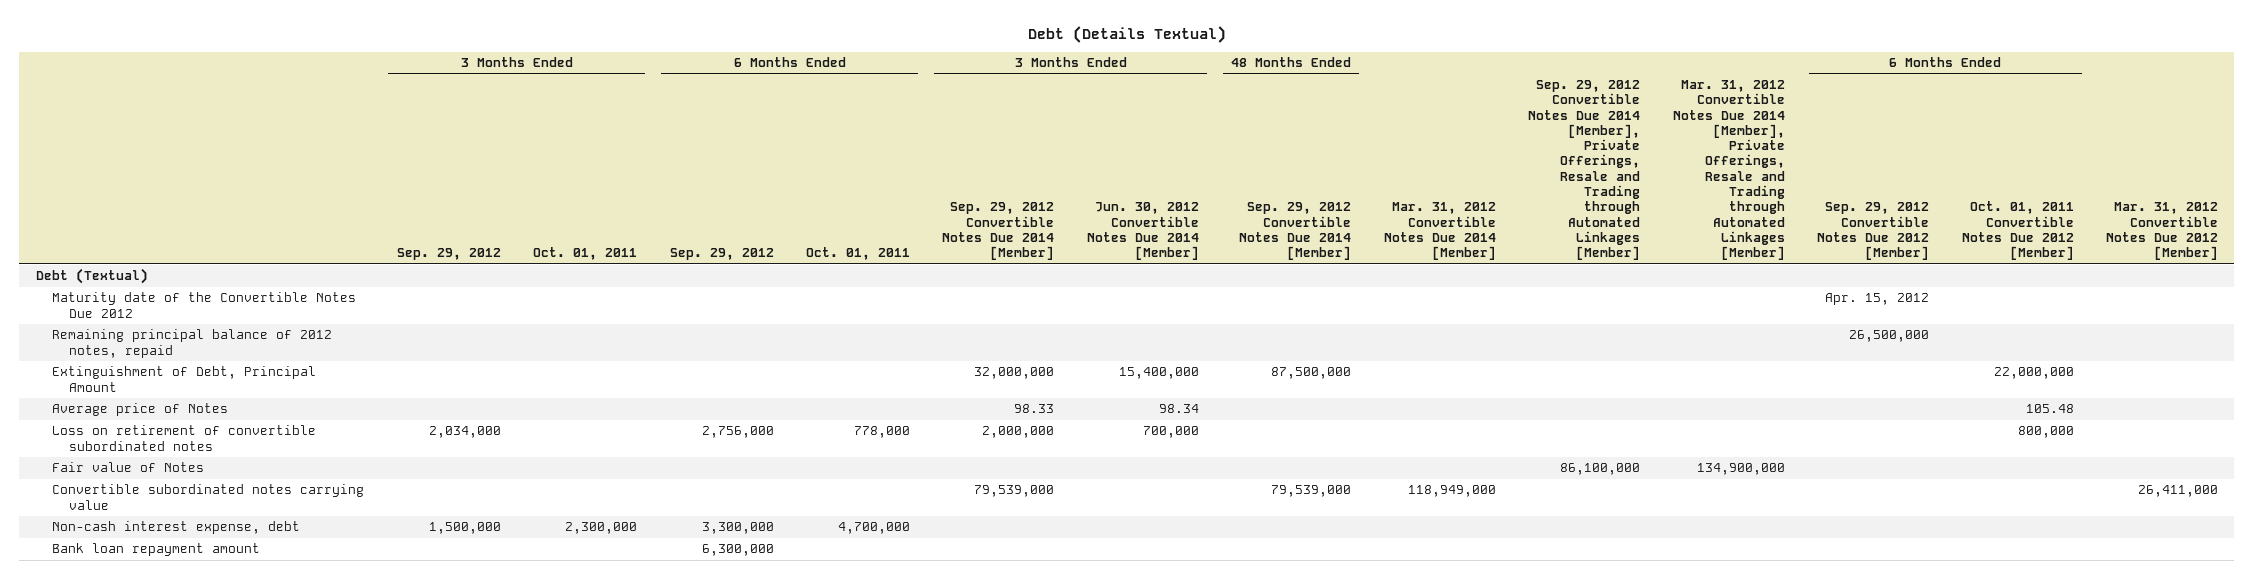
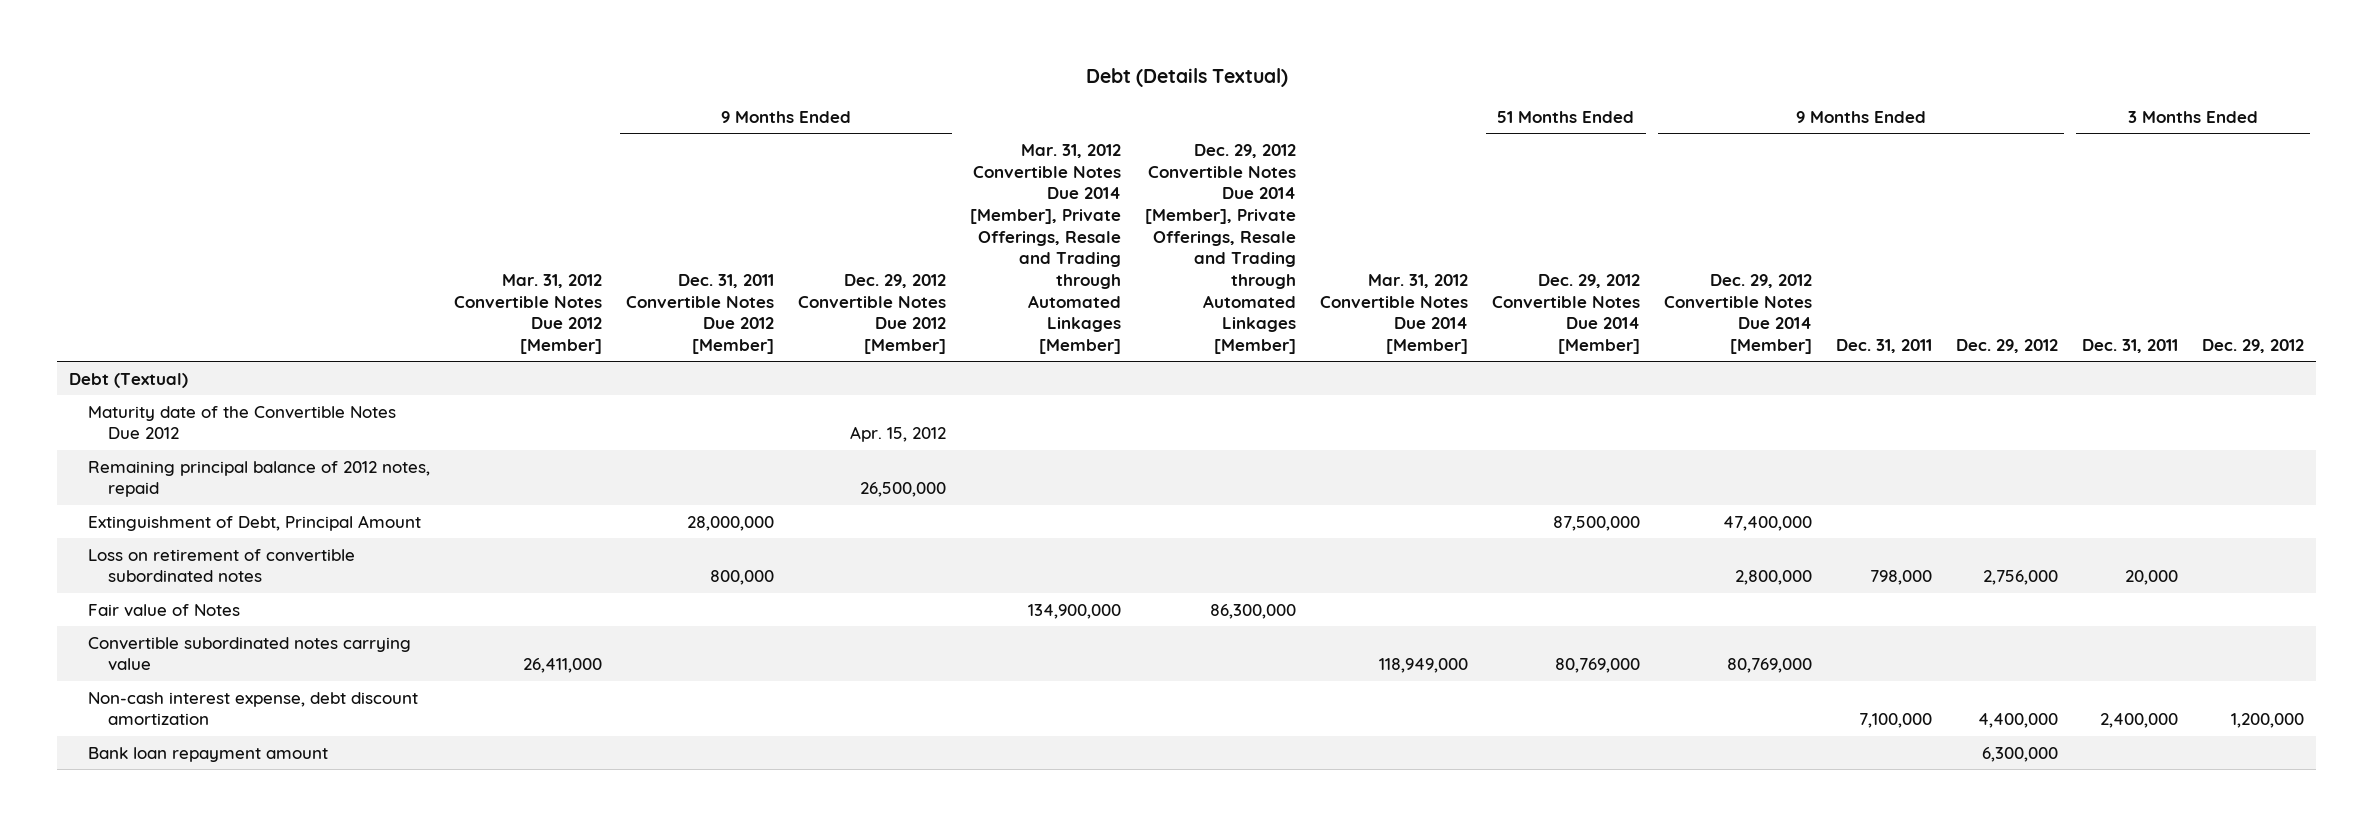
- | 3 Months Ended Sep. 29, 2012 | 3 Months Ended Oct. 01, 2011 | 6 Months Ended Sep. 29, 2012 | 6 Months Ended Oct. 01, 2011 | 3 Months Ended Sep. 29, 2012 Convertible Notes Due 2014 [Member] | 3 Months Ended Jun. 30, 2012 Convertible Notes Due 2014 [Member] | 48 Months Ended Sep. 29, 2012 Convertible Notes Due 2014 [Member] | Mar. 31, 2012 Convertible Notes Due 2014 [Member] | Sep. 29, 2012 Convertible Notes Due 2014 [Member], Private Offerings, Resale and Trading through Automated Linkages [Member] | Mar. 31, 2012 Convertible Notes Due 2014 [Member], Private Offerings, Resale and Trading through Automated Linkages [Member] | 6 Months Ended Sep. 29, 2012 Convertible Notes Due 2012 [Member] | 6 Months Ended Oct. 01, 2011 Convertible Notes Due 2012 [Member] | Mar. 31, 2012 Convertible Notes Due 2012 [Member]
+ | Mar. 31, 2012 Convertible Notes Due 2012 [Member] | 9 Months Ended Dec. 31, 2011 Convertible Notes Due 2012 [Member] | 9 Months Ended Dec. 29, 2012 Convertible Notes Due 2012 [Member] | Mar. 31, 2012 Convertible Notes Due 2014 [Member], Private Offerings, Resale and Trading through Automated Linkages [Member] | Dec. 29, 2012 Convertible Notes Due 2014 [Member], Private Offerings, Resale and Trading through Automated Linkages [Member] | Mar. 31, 2012 Convertible Notes Due 2014 [Member] | 51 Months Ended Dec. 29, 2012 Convertible Notes Due 2014 [Member] | 9 Months Ended Dec. 29, 2012 Convertible Notes Due 2014 [Member] | 9 Months Ended Dec. 31, 2011 | 9 Months Ended Dec. 29, 2012 | 3 Months Ended Dec. 31, 2011 | 3 Months Ended Dec. 29, 2012
- Average price of Notes | | | | | 98.33 | 98.34 | | | | | | 105.48 |
- Non-cash interest expense, debt | 1,500,000 | 2,300,000 | 3,300,000 | 4,700,000 | | | | | | | | |
+ Non-cash interest expense, debt discount amortization | | | | | | | | | 7,100,000 | 4,400,000 | 2,400,000 | 1,200,000

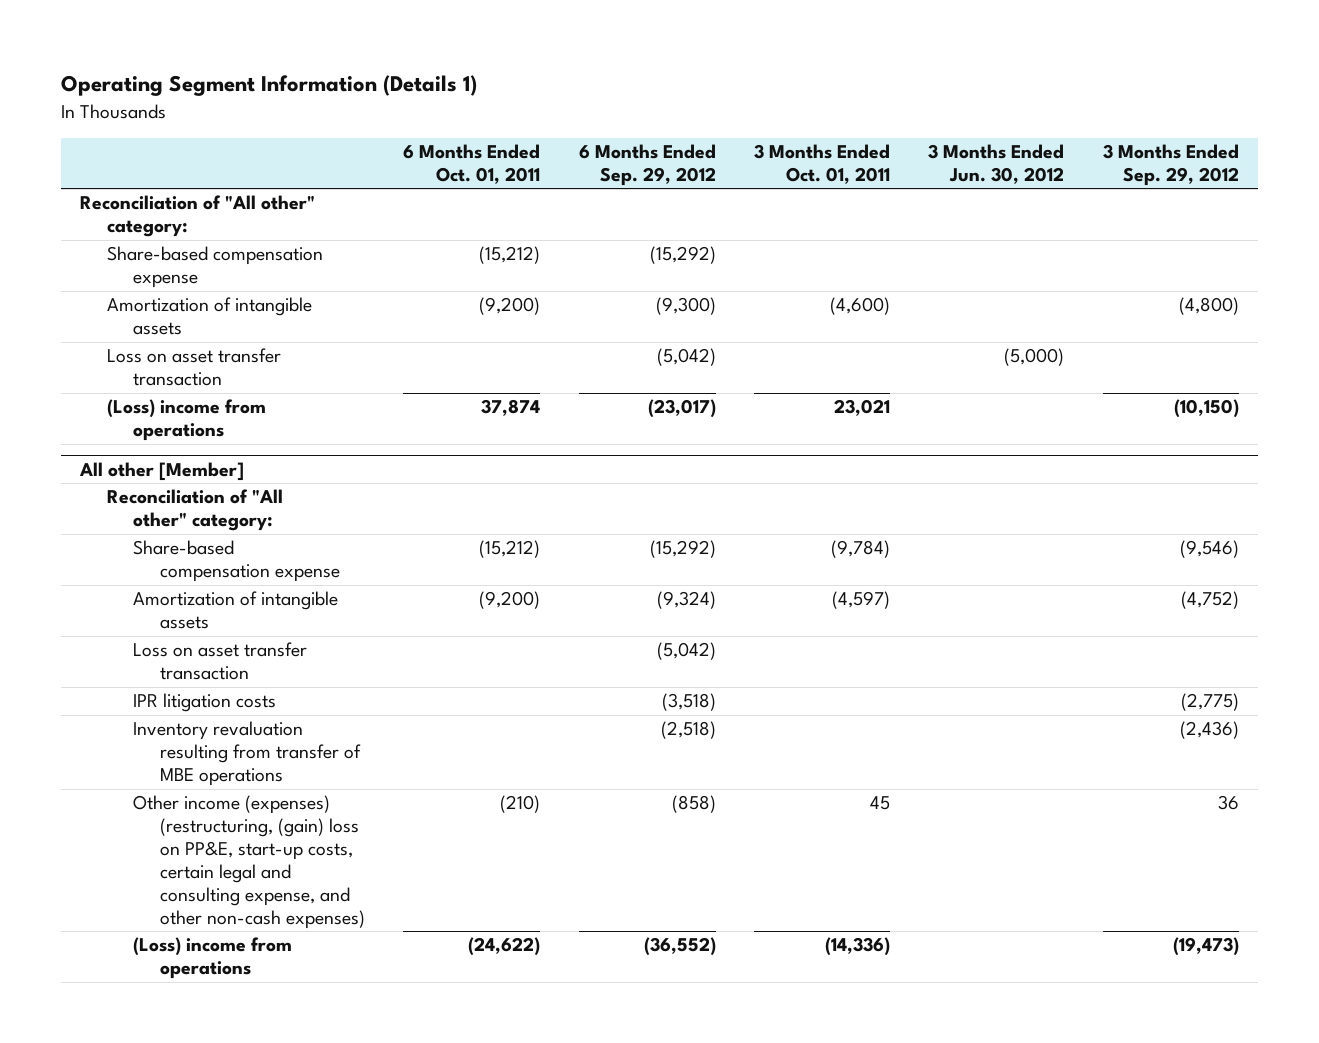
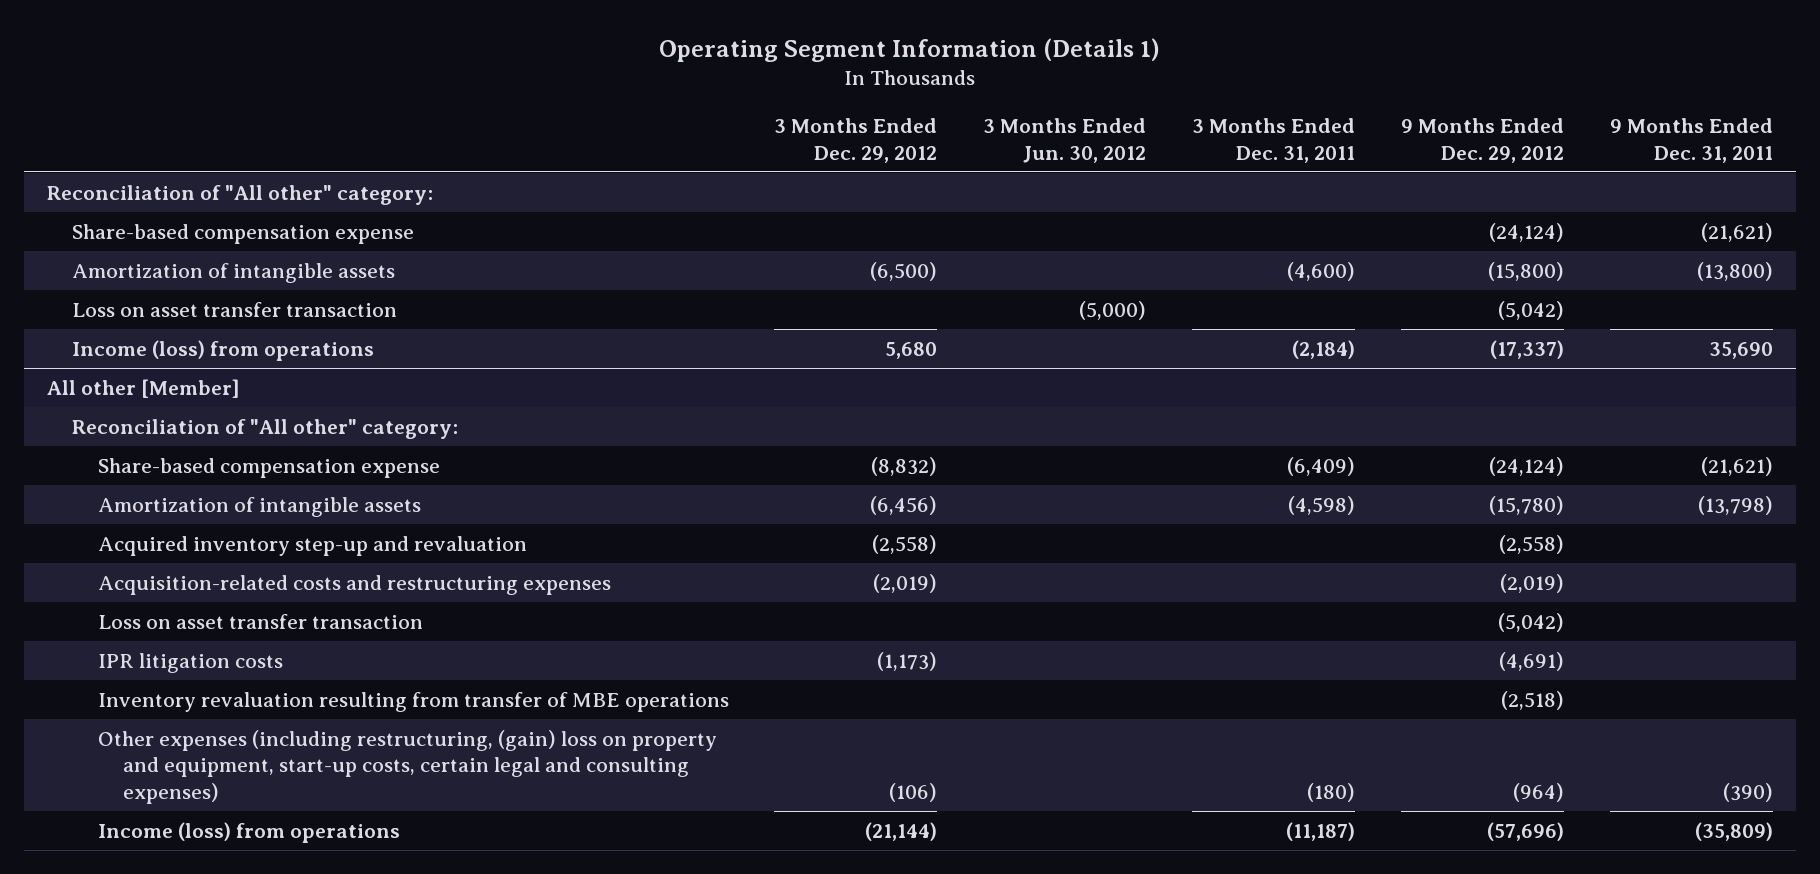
- | 6 Months Ended Oct. 01, 2011 | 6 Months Ended Sep. 29, 2012 | 3 Months Ended Oct. 01, 2011 | 3 Months Ended Jun. 30, 2012 | 3 Months Ended Sep. 29, 2012
+ | 3 Months Ended Dec. 29, 2012 | 3 Months Ended Jun. 30, 2012 | 3 Months Ended Dec. 31, 2011 | 9 Months Ended Dec. 29, 2012 | 9 Months Ended Dec. 31, 2011
- (Loss) income from operations | 37,874 | (23,017) | 23,021 | | (10,150)
+ Income (loss) from operations | 5,680 | | (2,184) | (17,337) | 35,690
@ All other [Member]
+ Acquired inventory step-up and revaluation | (2,558) | | | (2,558) |
+ Acquisition-related costs and restructuring expenses | (2,019) | | | (2,019) |
- Other income (expenses) (restructuring, (gain) loss on PP&E, start-up costs, certain legal and consulting expense, and other non-cash expenses) | (210) | (858) | 45 | | 36
- (Loss) income from operations | (24,622) | (36,552) | (14,336) | | (19,473)
+ Other expenses (including restructuring, (gain) loss on property and equipment, start-up costs, certain legal and consulting expenses) | (106) | | (180) | (964) | (390)
+ Income (loss) from operations | (21,144) | | (11,187) | (57,696) | (35,809)

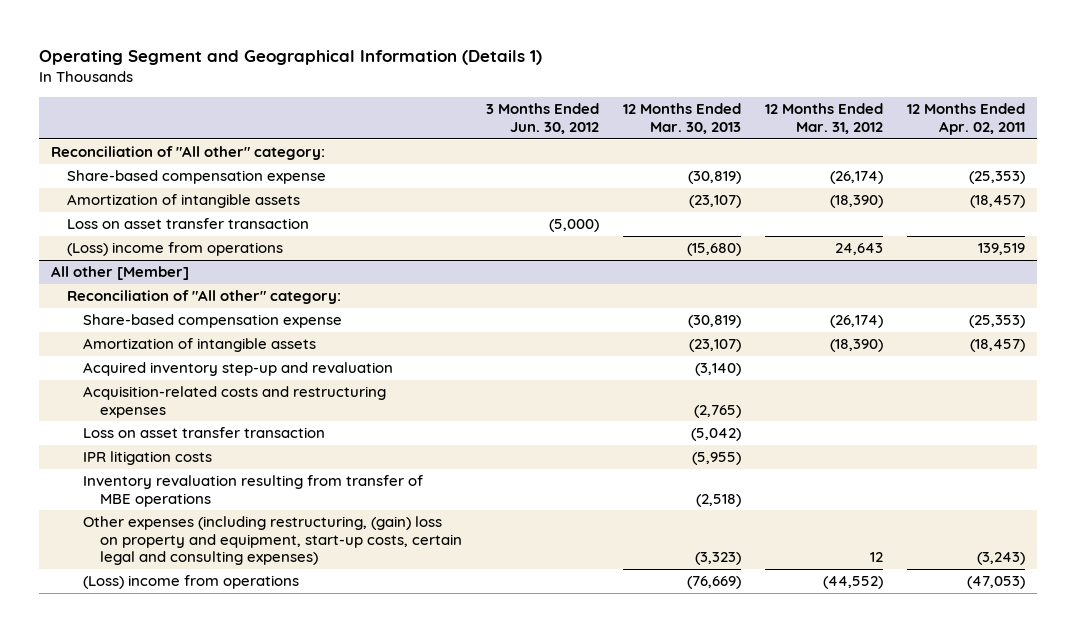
- Operating Segment Information (Details 1)
+ Operating Segment and Geographical Information (Details 1)
- | 3 Months Ended Dec. 29, 2012 | 3 Months Ended Jun. 30, 2012 | 3 Months Ended Dec. 31, 2011 | 9 Months Ended Dec. 29, 2012 | 9 Months Ended Dec. 31, 2011
+ | 3 Months Ended Jun. 30, 2012 | 12 Months Ended Mar. 30, 2013 | 12 Months Ended Mar. 31, 2012 | 12 Months Ended Apr. 02, 2011
- Income (loss) from operations | 5,680 | | (2,184) | (17,337) | 35,690
+ (Loss) income from operations | | (15,680) | 24,643 | 139,519
@ All other [Member]
- Income (loss) from operations | (21,144) | | (11,187) | (57,696) | (35,809)
+ (Loss) income from operations | | (76,669) | (44,552) | (47,053)

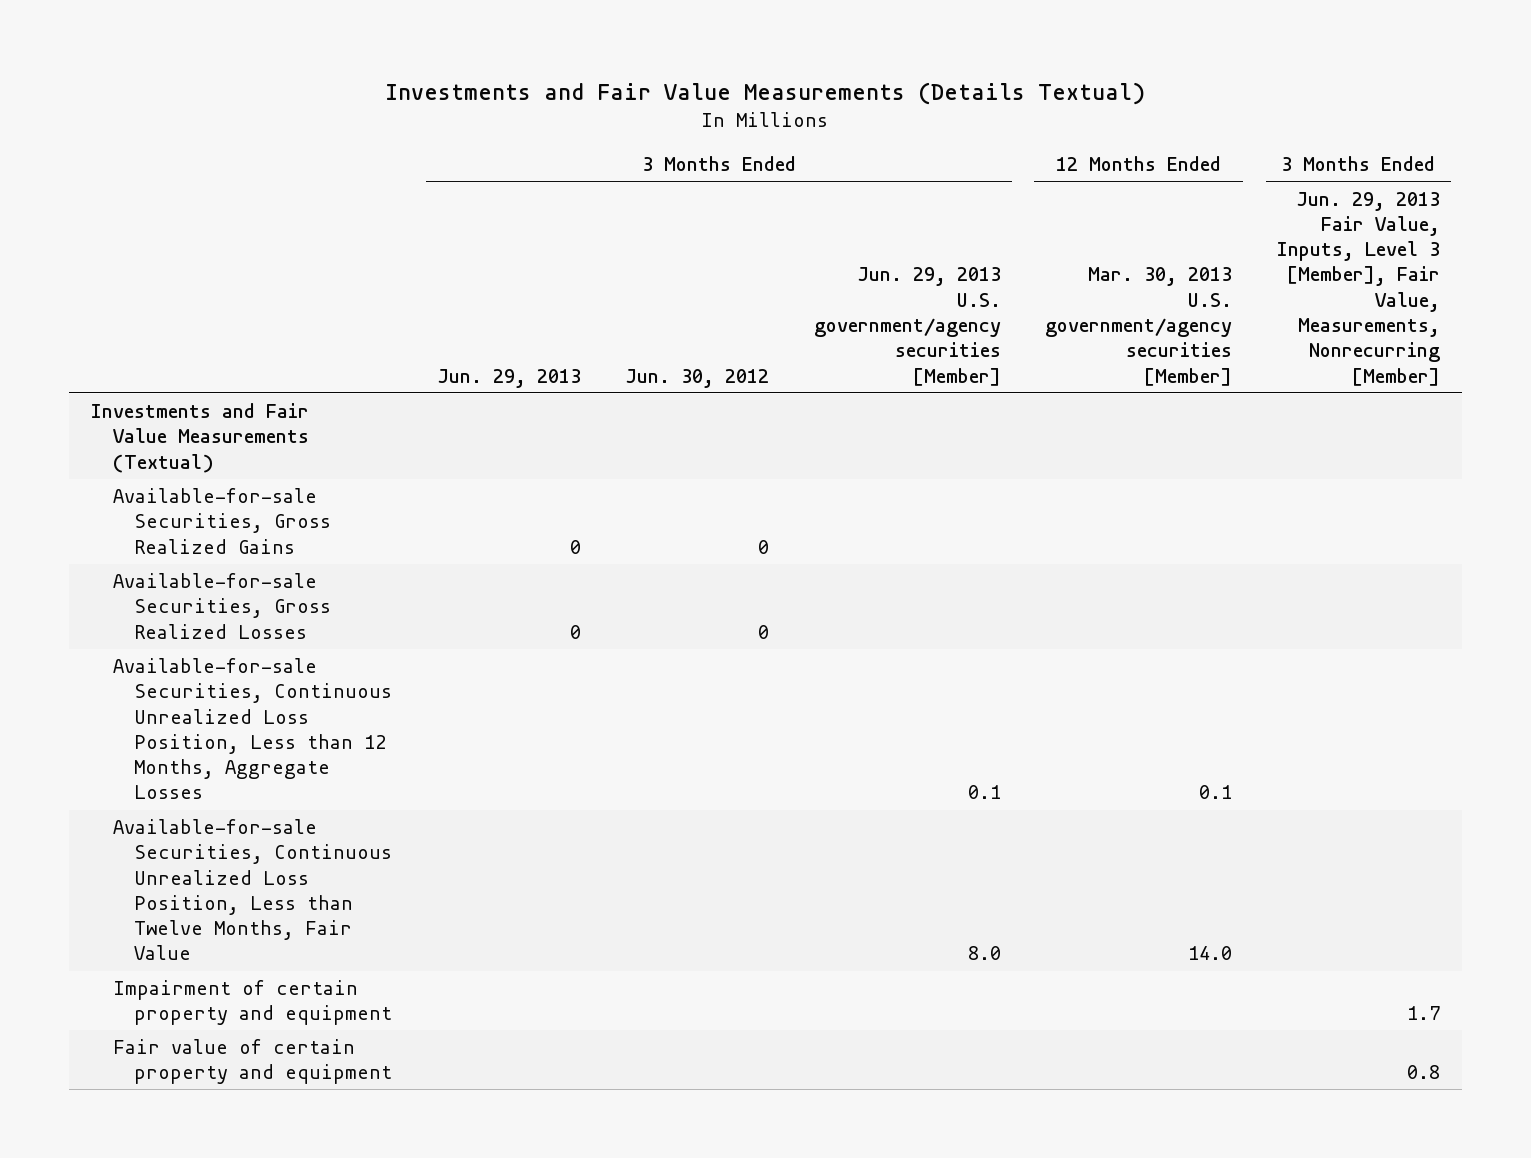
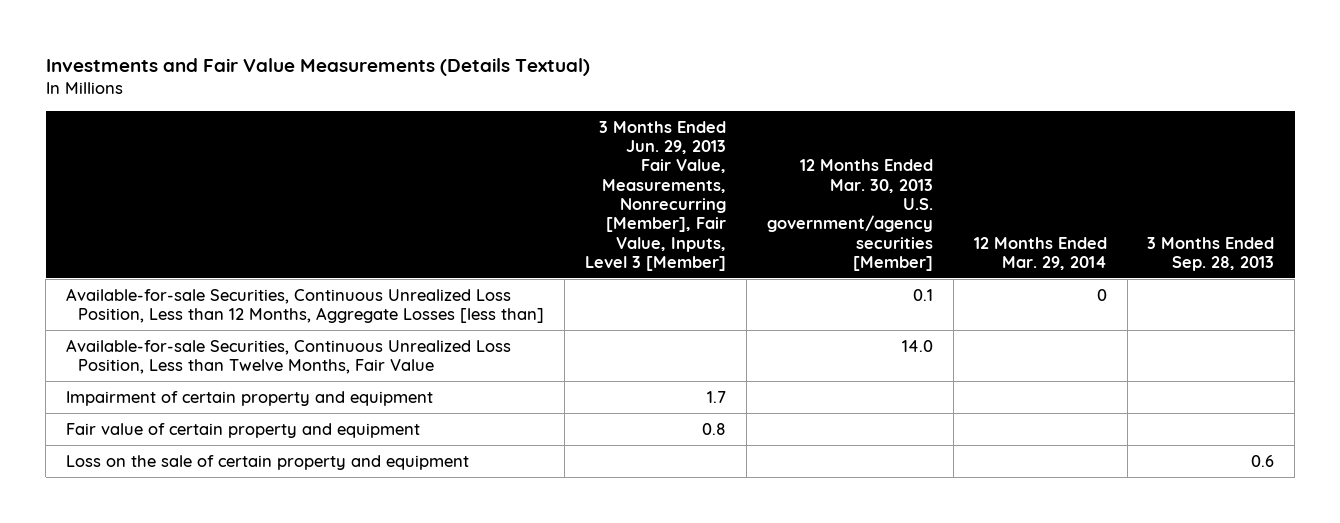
- | 3 Months Ended Jun. 29, 2013 | 3 Months Ended Jun. 30, 2012 | 3 Months Ended Jun. 29, 2013 U.S. government/agency securities [Member] | 12 Months Ended Mar. 30, 2013 U.S. government/agency securities [Member] | 3 Months Ended Jun. 29, 2013 Fair Value, Inputs, Level 3 [Member], Fair Value, Measurements, Nonrecurring [Member]
+ | 3 Months Ended Jun. 29, 2013 Fair Value, Measurements, Nonrecurring [Member], Fair Value, Inputs, Level 3 [Member] | 12 Months Ended Mar. 30, 2013 U.S. government/agency securities [Member] | 12 Months Ended Mar. 29, 2014 | 3 Months Ended Sep. 28, 2013
- Investments and Fair Value Measurements (Textual)
- Available-for-sale Securities, Gross Realized Gains | 0 | 0 | | |
- Available-for-sale Securities, Gross Realized Losses | 0 | 0 | | |
- Available-for-sale Securities, Continuous Unrealized Loss Position, Less than 12 Months, Aggregate Losses | | | 0.1 | 0.1 |
+ Available-for-sale Securities, Continuous Unrealized Loss Position, Less than 12 Months, Aggregate Losses [less than] | | 0.1 | 0 |
+ Loss on the sale of certain property and equipment | | | | 0.6

